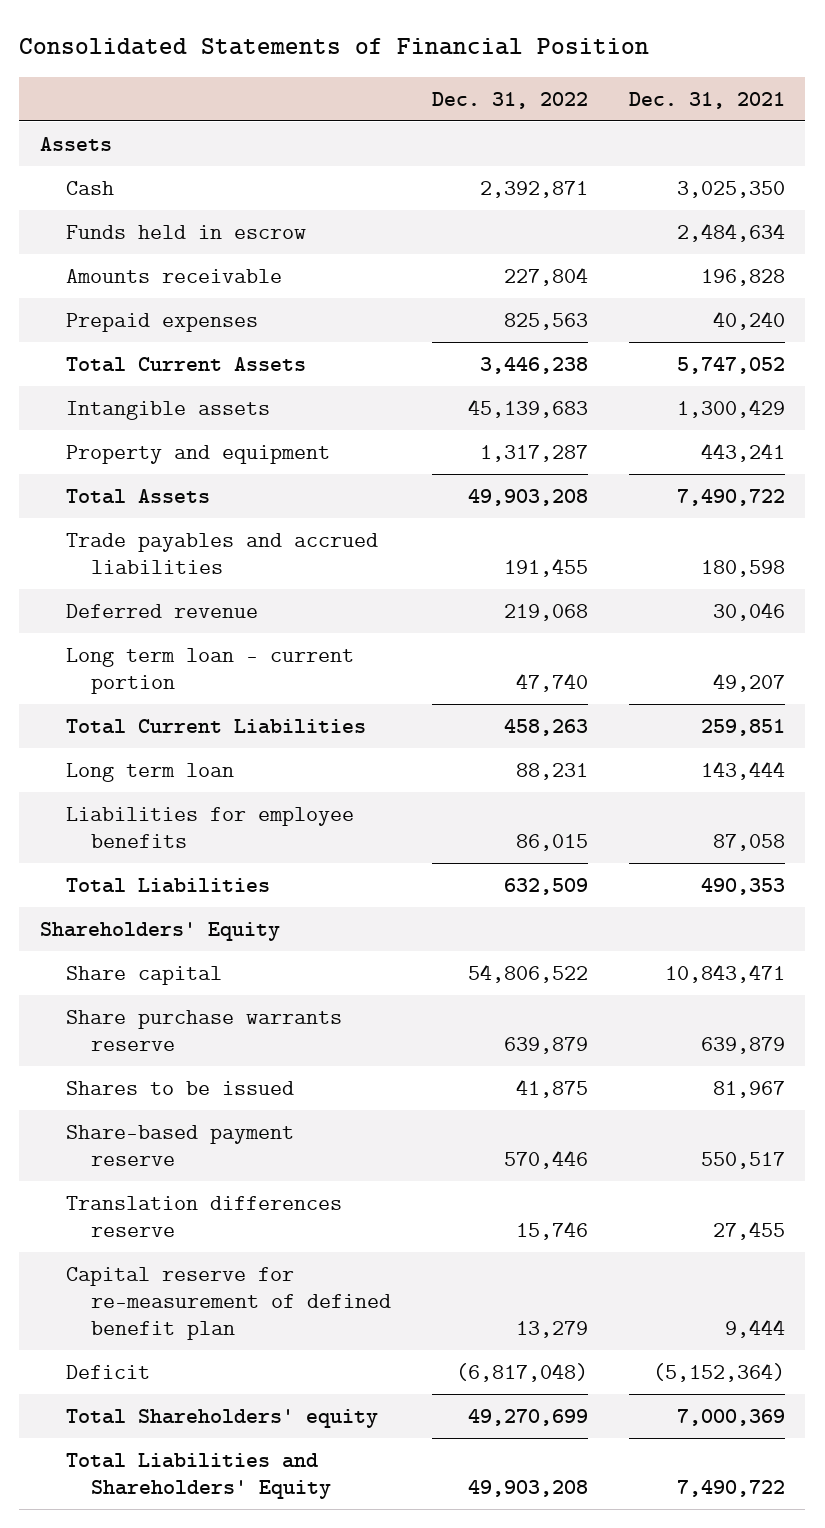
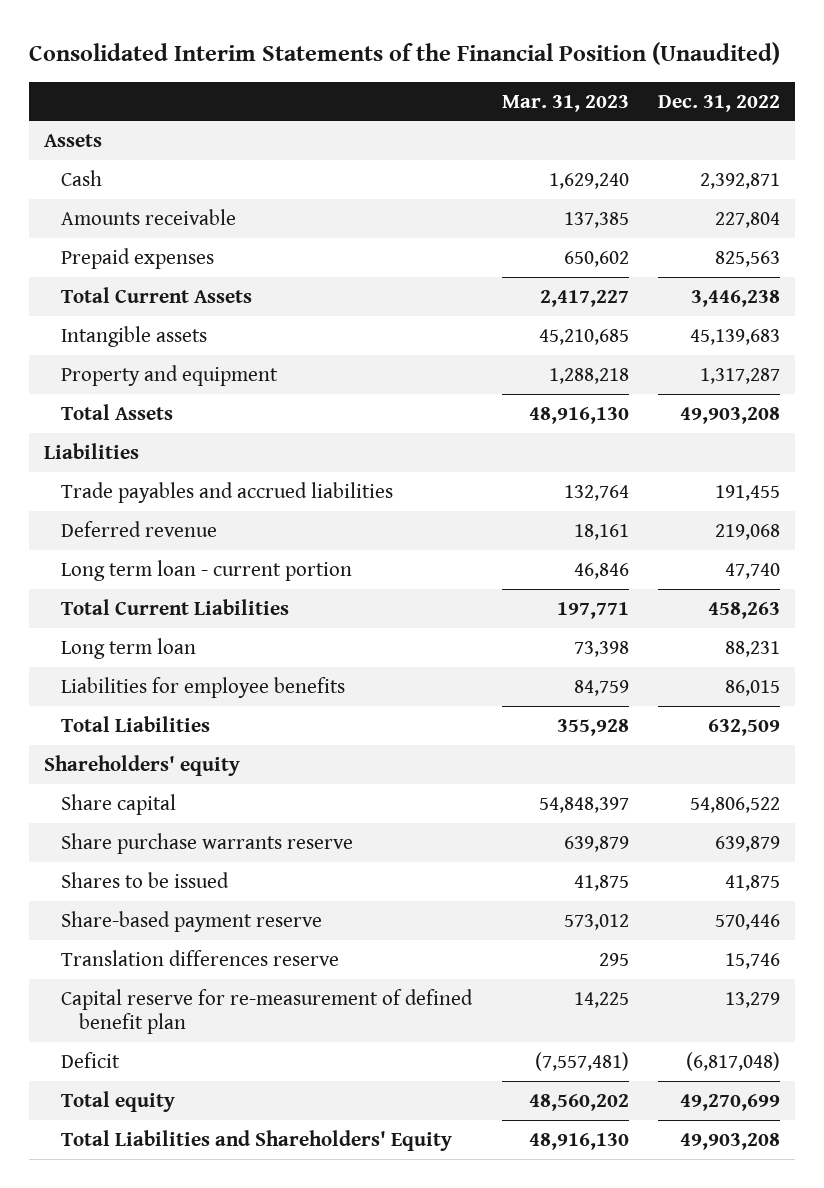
- Consolidated Statements of Financial Position
+ Consolidated Interim Statements of the Financial Position (Unaudited)
- | Dec. 31, 2022 | Dec. 31, 2021
+ | Mar. 31, 2023 | Dec. 31, 2022
- Funds held in escrow | | 2,484,634
+ Liabilities
- Shareholders' Equity
+ Shareholders' equity
- Total Shareholders' equity | 49,270,699 | 7,000,369
+ Total equity | 48,560,202 | 49,270,699

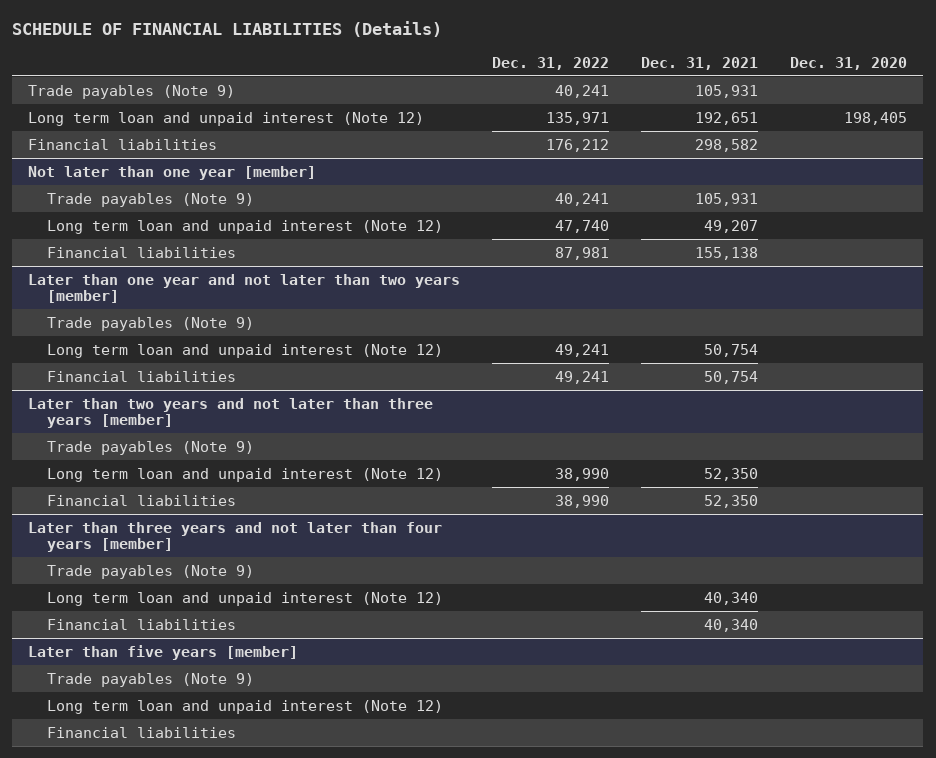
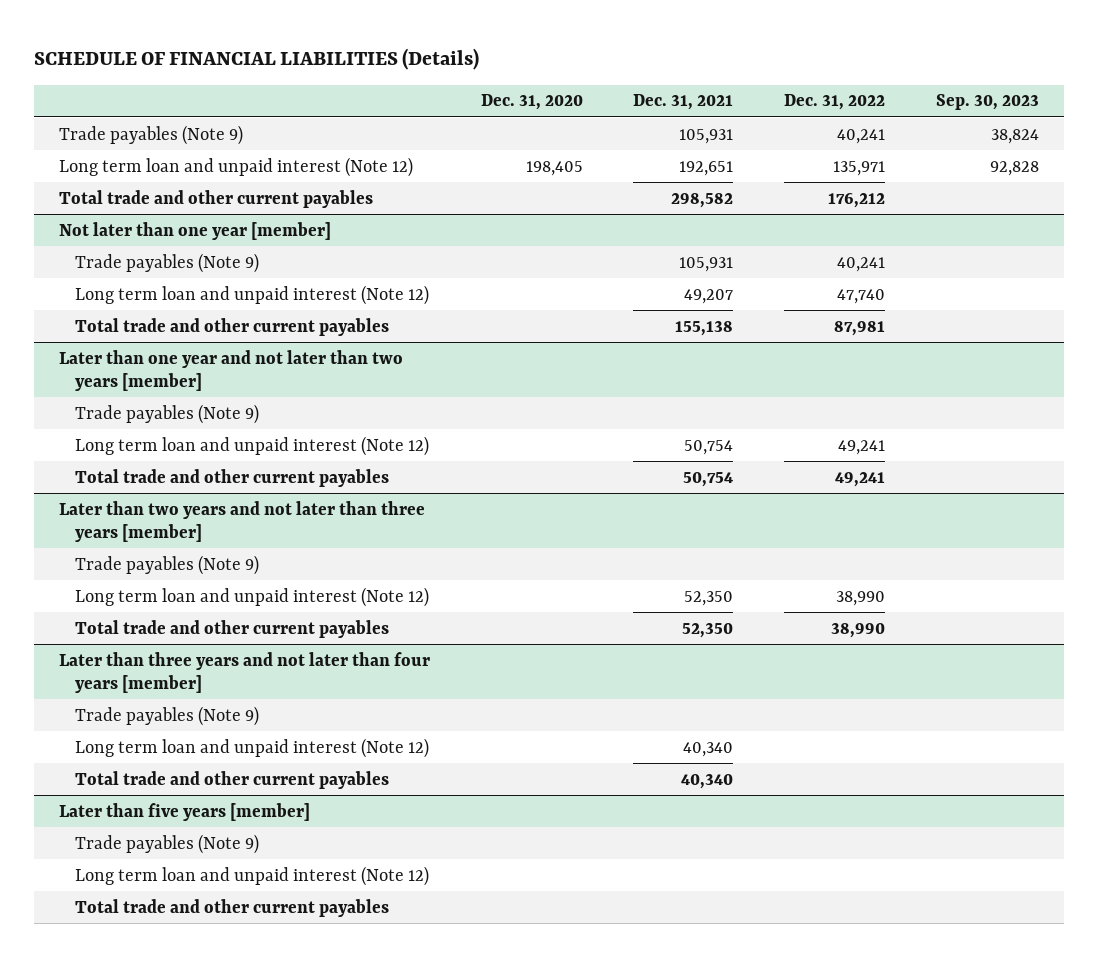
- | Dec. 31, 2022 | Dec. 31, 2021 | Dec. 31, 2020
+ | Dec. 31, 2020 | Dec. 31, 2021 | Dec. 31, 2022 | Sep. 30, 2023
- Financial liabilities | 176,212 | 298,582 |
+ Total trade and other current payables | | 298,582 | 176,212 |
@ Not later than one year [member]
- Financial liabilities | 87,981 | 155,138 |
+ Total trade and other current payables | | 155,138 | 87,981 |
@ Later than one year and not later than two years [member]
- Financial liabilities | 49,241 | 50,754 |
+ Total trade and other current payables | | 50,754 | 49,241 |
@ Later than two years and not later than three years [member]
- Financial liabilities | 38,990 | 52,350 |
+ Total trade and other current payables | | 52,350 | 38,990 |
@ Later than three years and not later than four years [member]
- Financial liabilities | | 40,340 |
+ Total trade and other current payables | | 40,340 | |
@ Later than five years [member]
- Financial liabilities
+ Total trade and other current payables

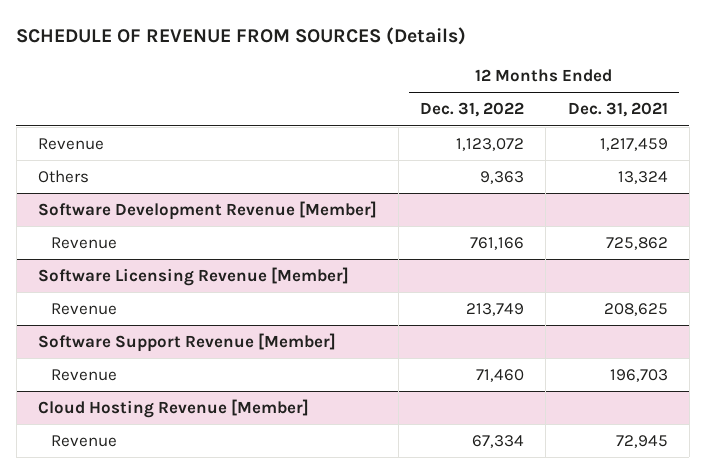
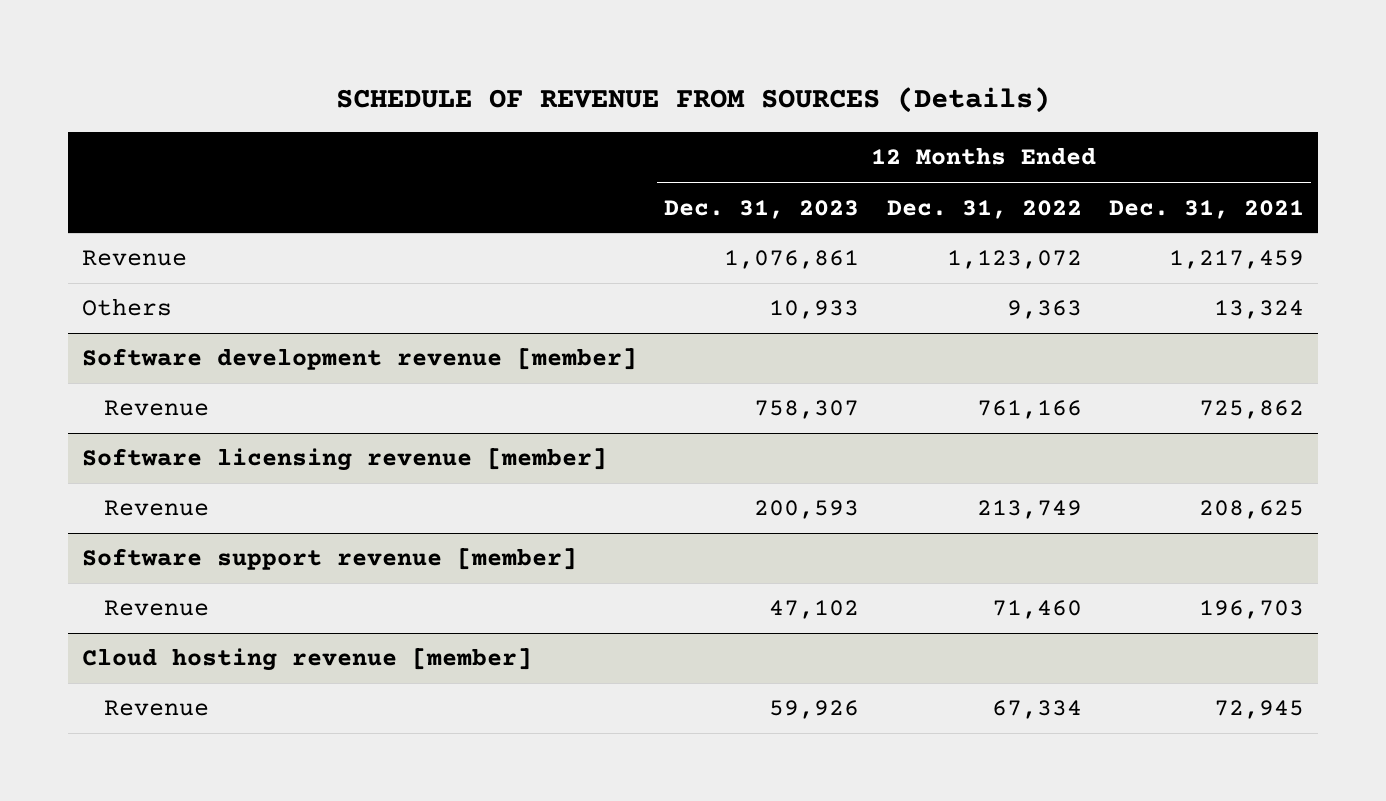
- | 12 Months Ended Dec. 31, 2022 | 12 Months Ended Dec. 31, 2021
+ | 12 Months Ended Dec. 31, 2023 | 12 Months Ended Dec. 31, 2022 | 12 Months Ended Dec. 31, 2021
- Software Development Revenue [Member]
+ Software development revenue [member]
- Software Licensing Revenue [Member]
+ Software licensing revenue [member]
- Software Support Revenue [Member]
+ Software support revenue [member]
- Cloud Hosting Revenue [Member]
+ Cloud hosting revenue [member]

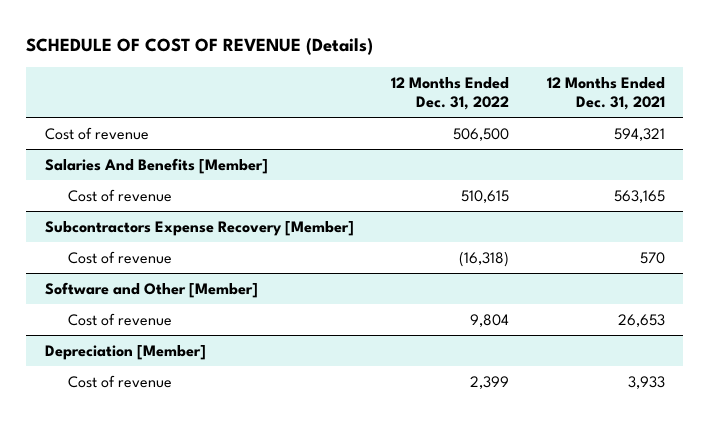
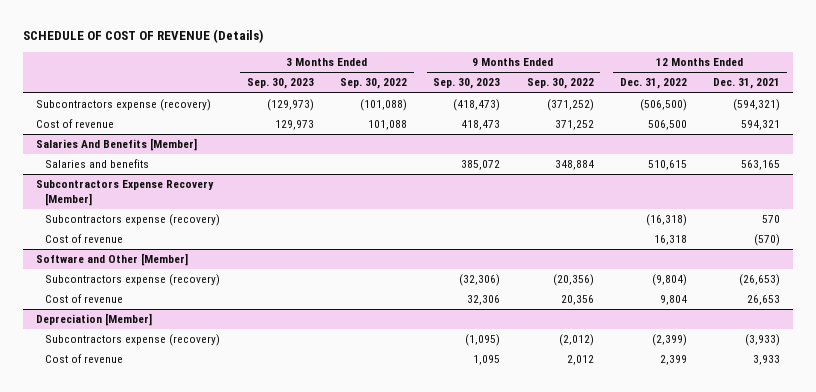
- | 12 Months Ended Dec. 31, 2022 | 12 Months Ended Dec. 31, 2021
+ | 3 Months Ended Sep. 30, 2023 | 3 Months Ended Sep. 30, 2022 | 9 Months Ended Sep. 30, 2023 | 9 Months Ended Sep. 30, 2022 | 12 Months Ended Dec. 31, 2022 | 12 Months Ended Dec. 31, 2021
+ Subcontractors expense (recovery) | (129,973) | (101,088) | (418,473) | (371,252) | (506,500) | (594,321)
@ Salaries And Benefits [Member]
- Cost of revenue | 510,615 | 563,165
+ Salaries and benefits | | | 385,072 | 348,884 | 510,615 | 563,165
@ Subcontractors Expense Recovery [Member]
- Cost of revenue | (16,318) | 570
+ Subcontractors expense (recovery) | | | | | (16,318) | 570
+ Cost of revenue | | | | | 16,318 | (570)
@ Software and Other [Member]
+ Subcontractors expense (recovery) | | | (32,306) | (20,356) | (9,804) | (26,653)
@ Depreciation [Member]
+ Subcontractors expense (recovery) | | | (1,095) | (2,012) | (2,399) | (3,933)

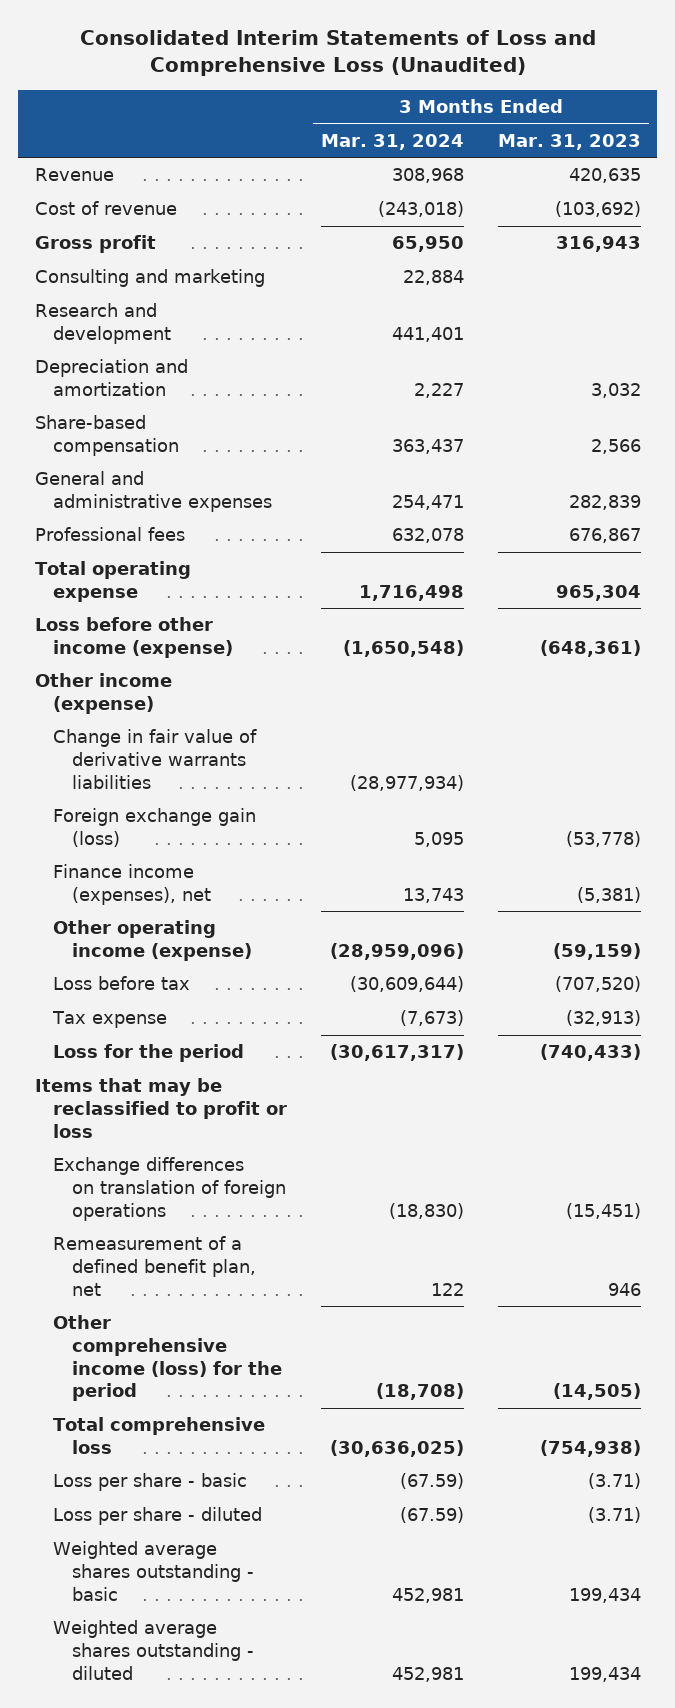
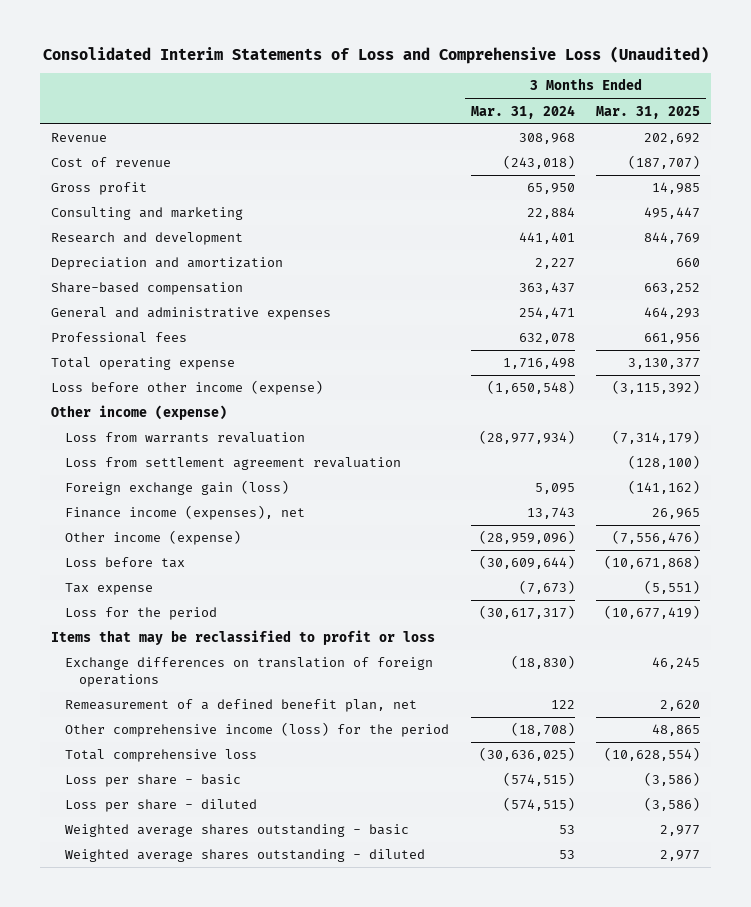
- | 3 Months Ended Mar. 31, 2024 | 3 Months Ended Mar. 31, 2023
+ | 3 Months Ended Mar. 31, 2024 | 3 Months Ended Mar. 31, 2025
- Change in fair value of derivative warrants liabilities | (28,977,934) |
+ Loss from warrants revaluation | (28,977,934) | (7,314,179)
+ Loss from settlement agreement revaluation | | (128,100)
- Other operating income (expense) | (28,959,096) | (59,159)
+ Other income (expense) | (28,959,096) | (7,556,476)
- Loss per share - basic | (67.59) | (3.71)
- Loss per share - diluted | (67.59) | (3.71)
- Weighted average shares outstanding - basic | 452,981 | 199,434
- Weighted average shares outstanding - diluted | 452,981 | 199,434
+ Loss per share - basic | (574,515) | (3,586)
+ Loss per share - diluted | (574,515) | (3,586)
+ Weighted average shares outstanding - basic | 53 | 2,977
+ Weighted average shares outstanding - diluted | 53 | 2,977

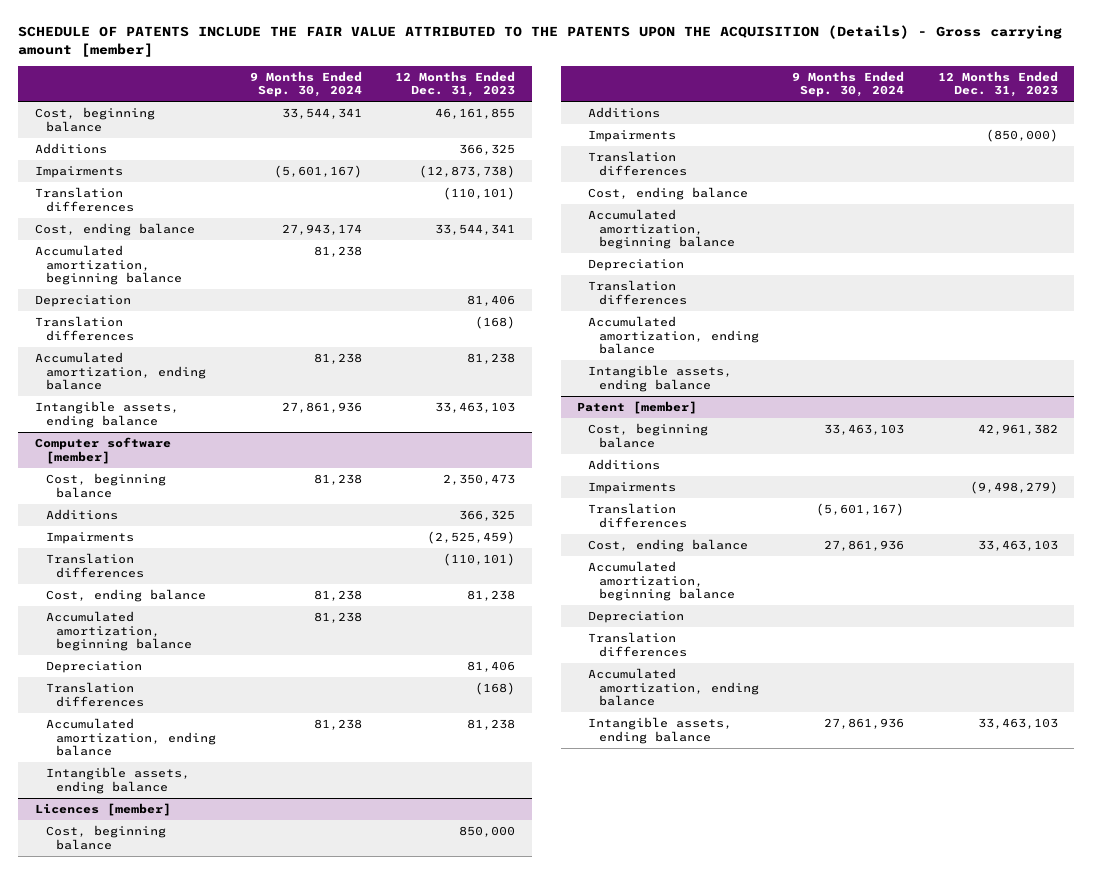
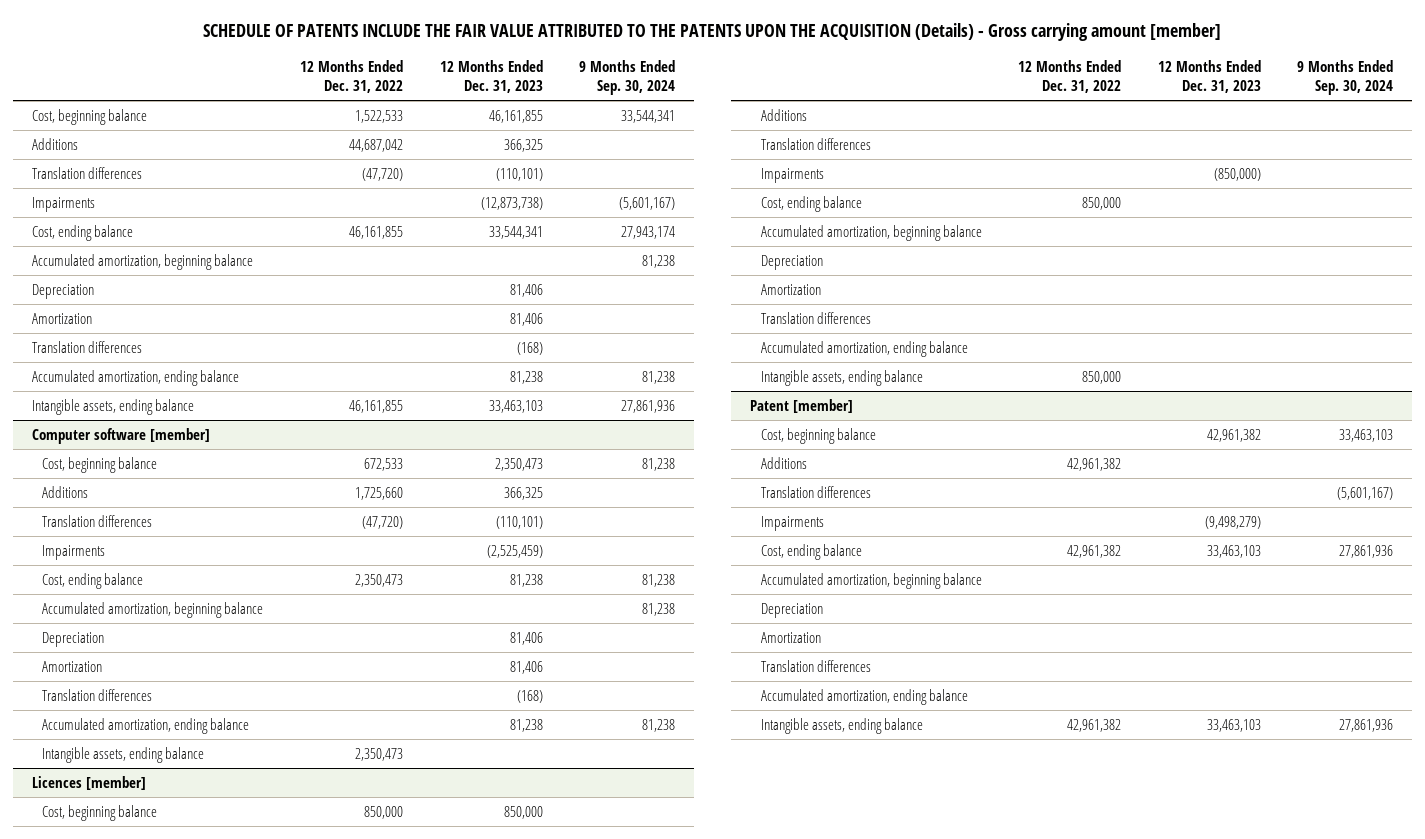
- | 9 Months Ended Sep. 30, 2024 | 12 Months Ended Dec. 31, 2023
+ | 12 Months Ended Dec. 31, 2022 | 12 Months Ended Dec. 31, 2023 | 9 Months Ended Sep. 30, 2024
moved down: Impairments | | (12,873,738) | (5,601,167)
+ Amortization | | 81,406 |
@ Computer software [member]
moved down: Impairments | | (2,525,459) |
+ Amortization | | 81,406 |
@ Licences [member]
moved down: Impairments | | (850,000) |
+ Amortization
@ Patent [member]
moved down: Impairments | | (9,498,279) |
+ Amortization

